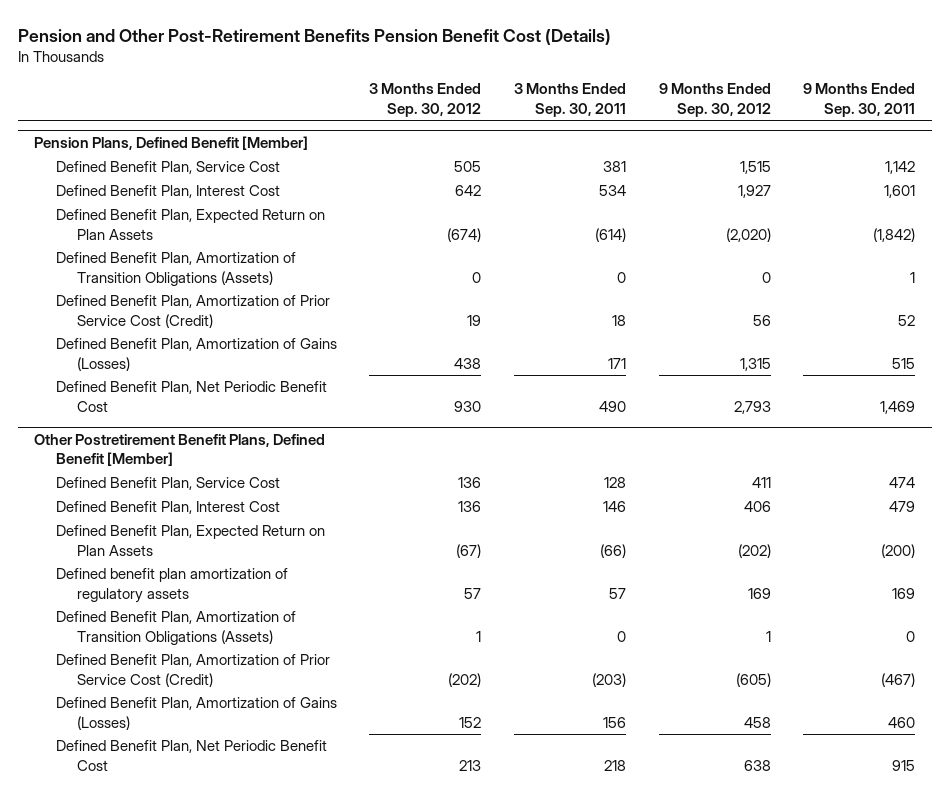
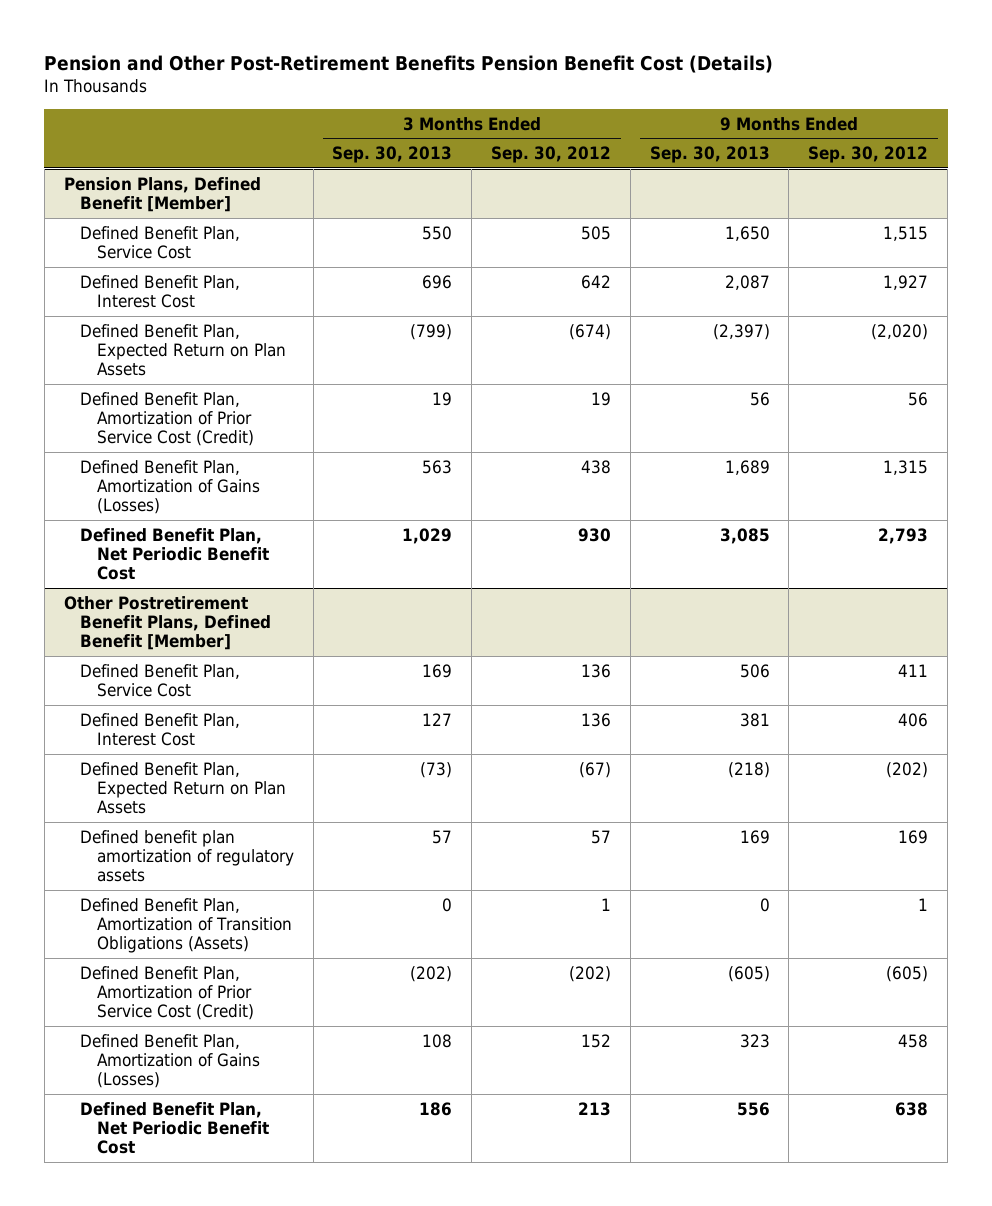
- | 3 Months Ended Sep. 30, 2012 | 3 Months Ended Sep. 30, 2011 | 9 Months Ended Sep. 30, 2012 | 9 Months Ended Sep. 30, 2011
+ | 3 Months Ended Sep. 30, 2013 | 3 Months Ended Sep. 30, 2012 | 9 Months Ended Sep. 30, 2013 | 9 Months Ended Sep. 30, 2012
@ Pension Plans, Defined Benefit [Member]
- Defined Benefit Plan, Amortization of Transition Obligations (Assets) | 0 | 0 | 0 | 1

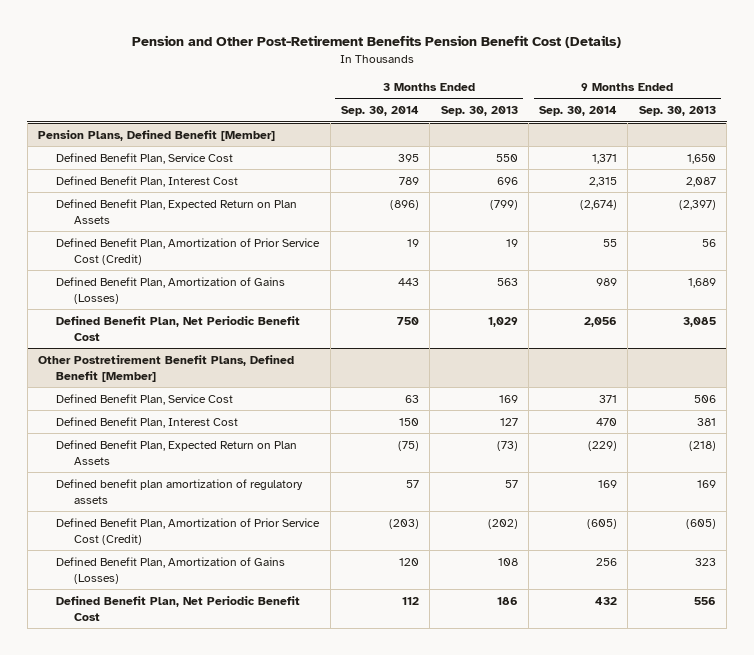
- | 3 Months Ended Sep. 30, 2013 | 3 Months Ended Sep. 30, 2012 | 9 Months Ended Sep. 30, 2013 | 9 Months Ended Sep. 30, 2012
+ | 3 Months Ended Sep. 30, 2014 | 3 Months Ended Sep. 30, 2013 | 9 Months Ended Sep. 30, 2014 | 9 Months Ended Sep. 30, 2013
@ Other Postretirement Benefit Plans, Defined Benefit [Member]
- Defined Benefit Plan, Amortization of Transition Obligations (Assets) | 0 | 1 | 0 | 1

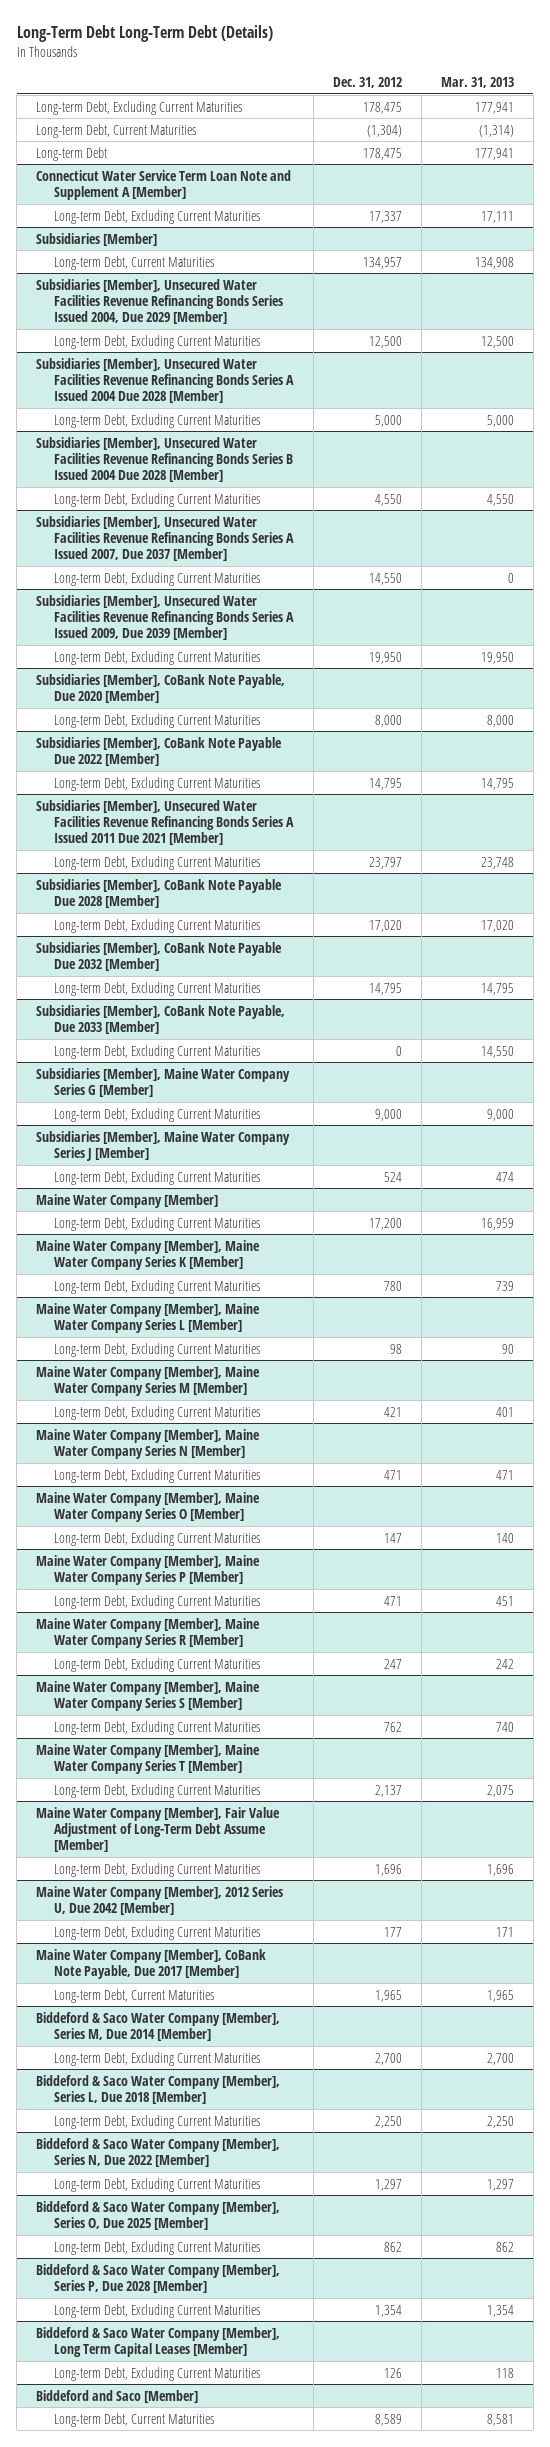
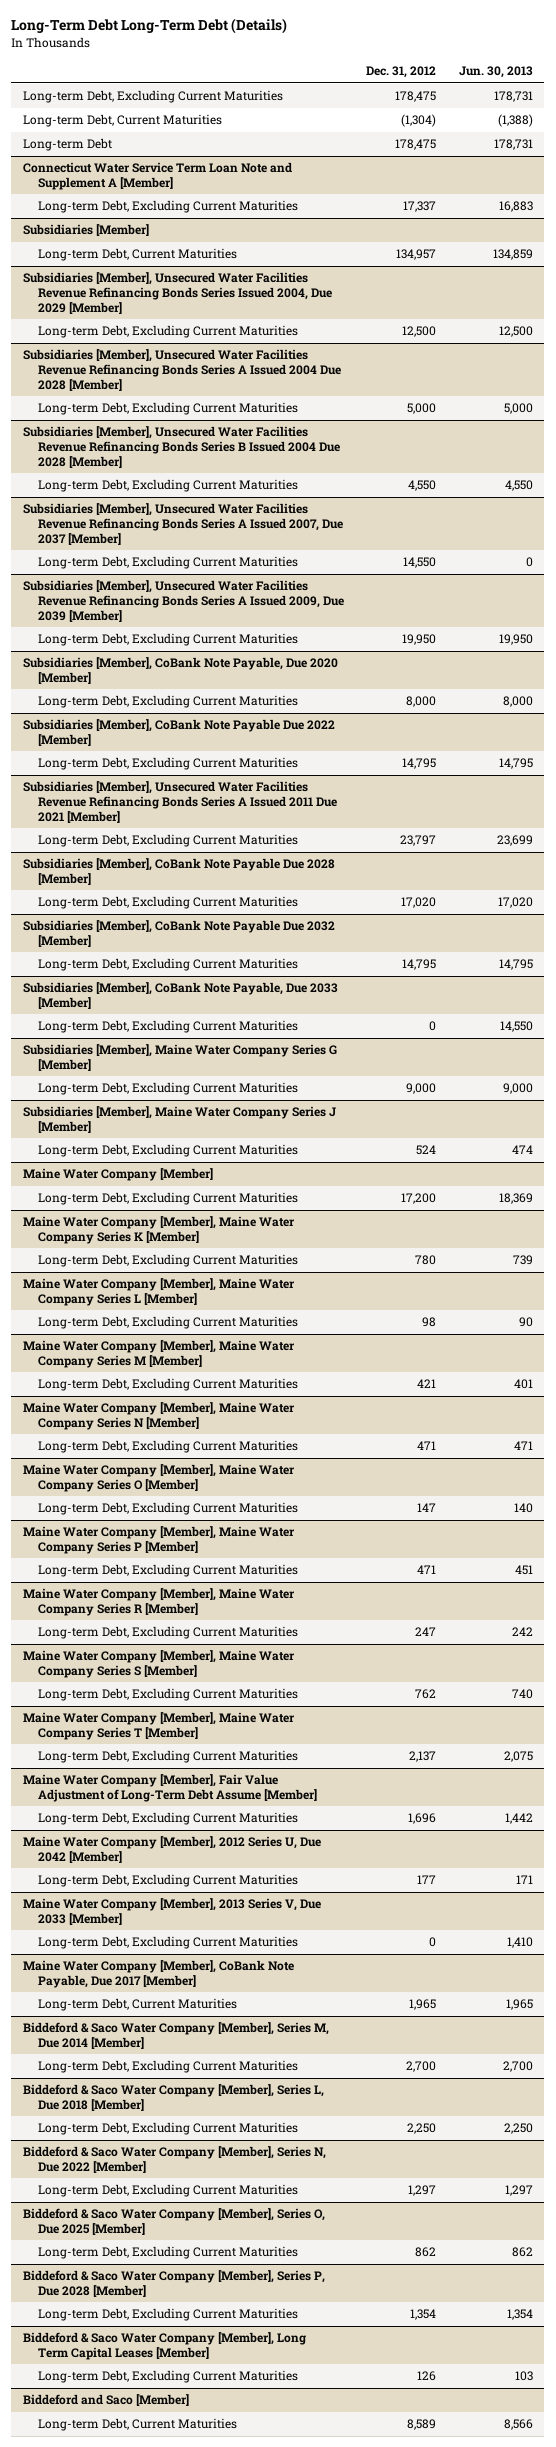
- | Dec. 31, 2012 | Mar. 31, 2013
+ | Dec. 31, 2012 | Jun. 30, 2013
+ Maine Water Company [Member], 2013 Series V, Due 2033 [Member]
+ Long-term Debt, Excluding Current Maturities | 0 | 1,410

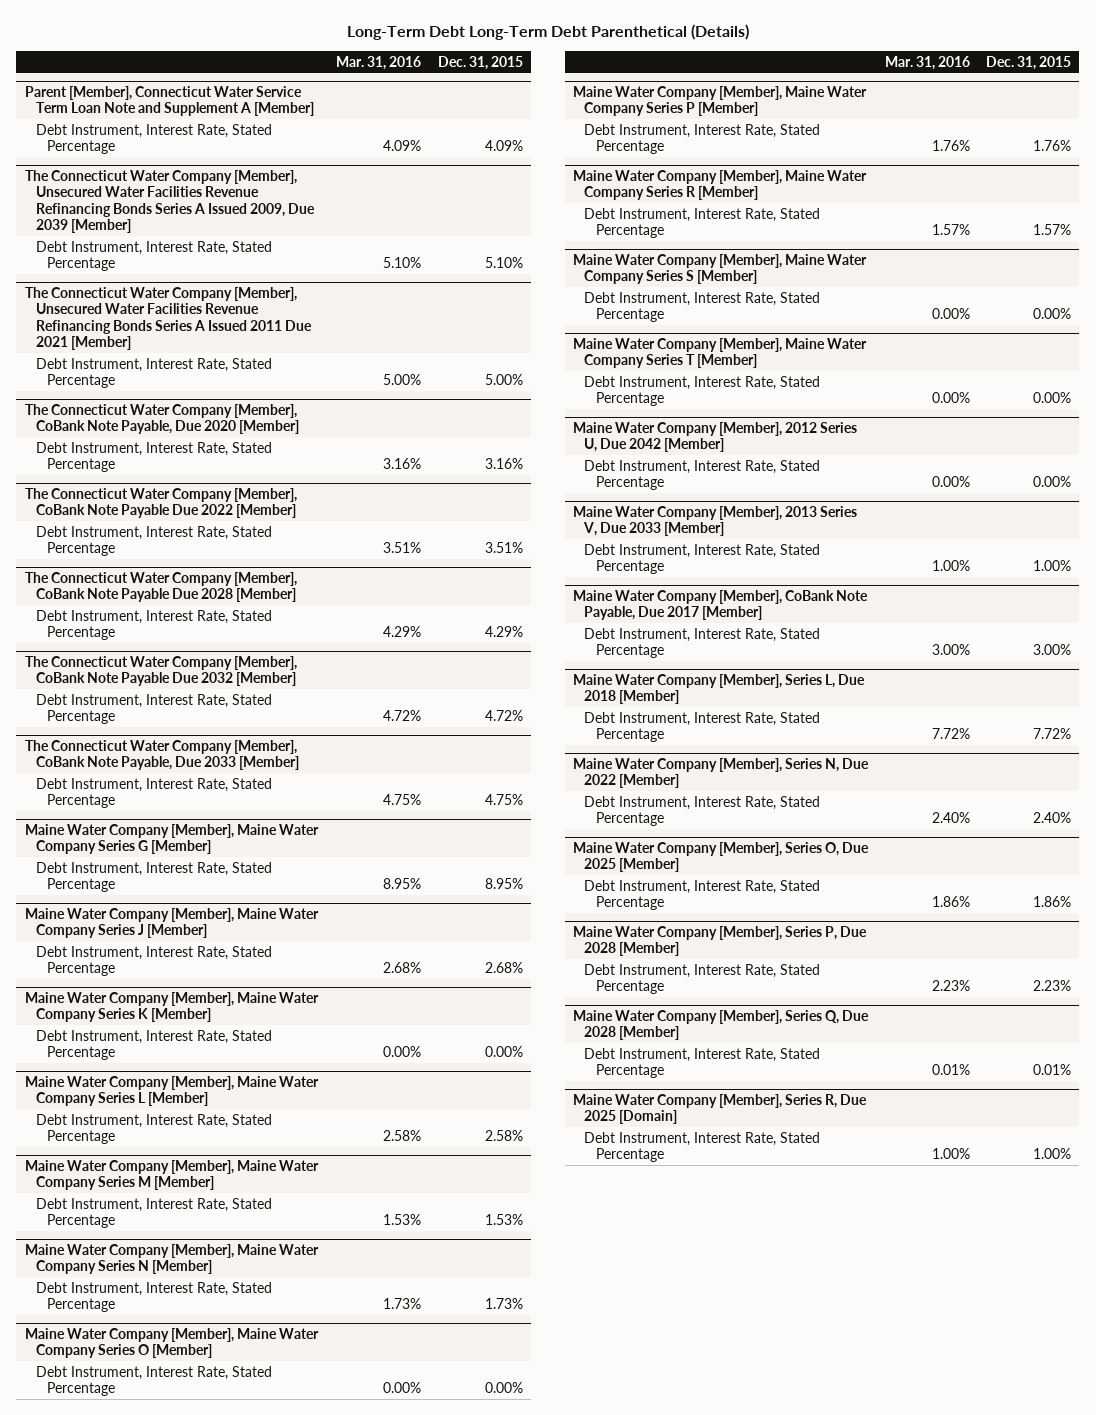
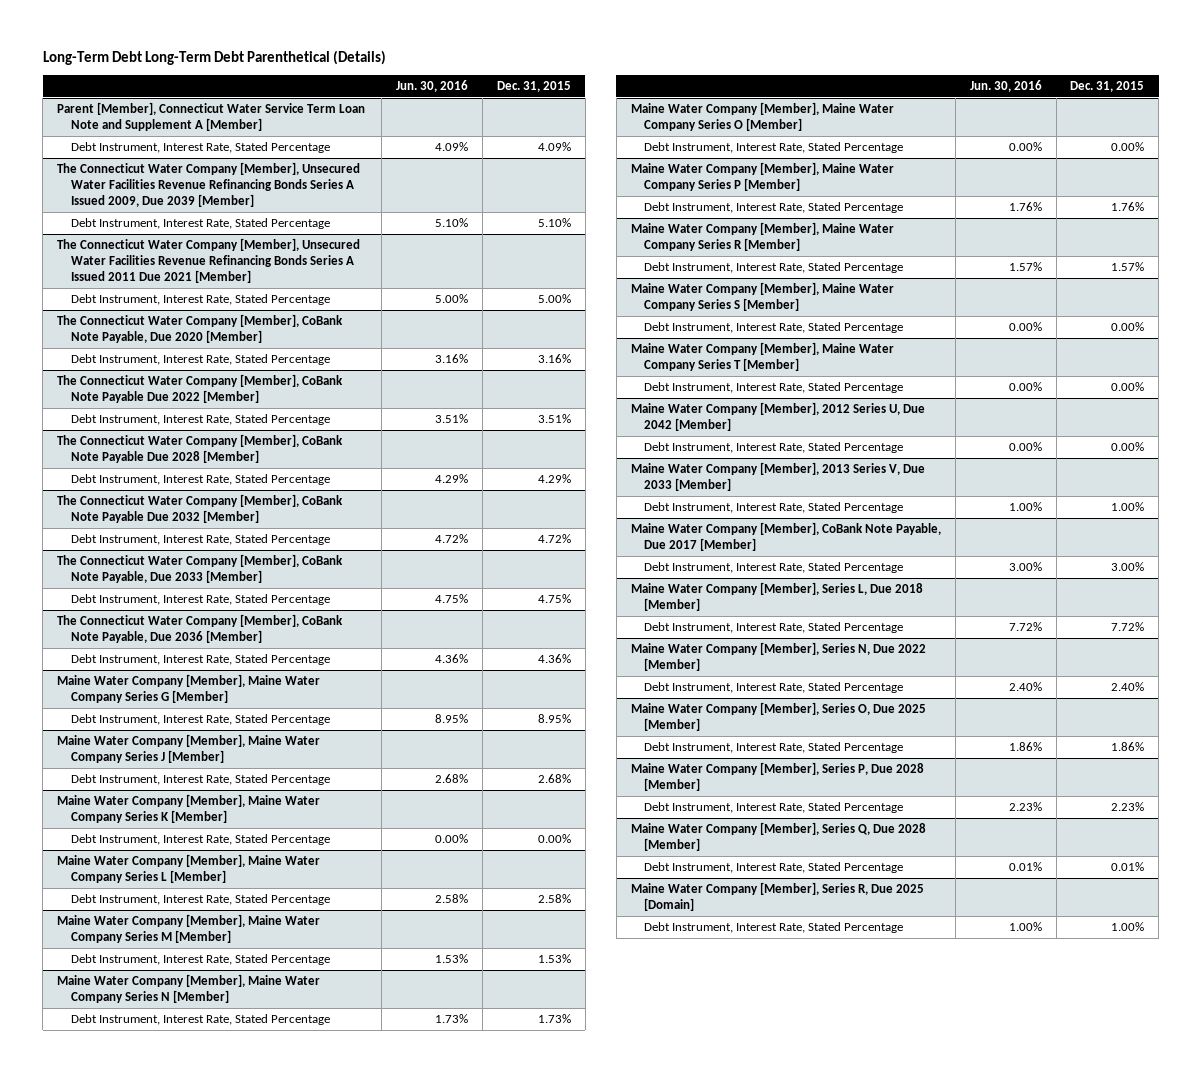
- | Mar. 31, 2016 | Dec. 31, 2015
+ | Jun. 30, 2016 | Dec. 31, 2015
+ The Connecticut Water Company [Member], CoBank Note Payable, Due 2036 [Member]
+ Debt Instrument, Interest Rate, Stated Percentage | 4.36% | 4.36%

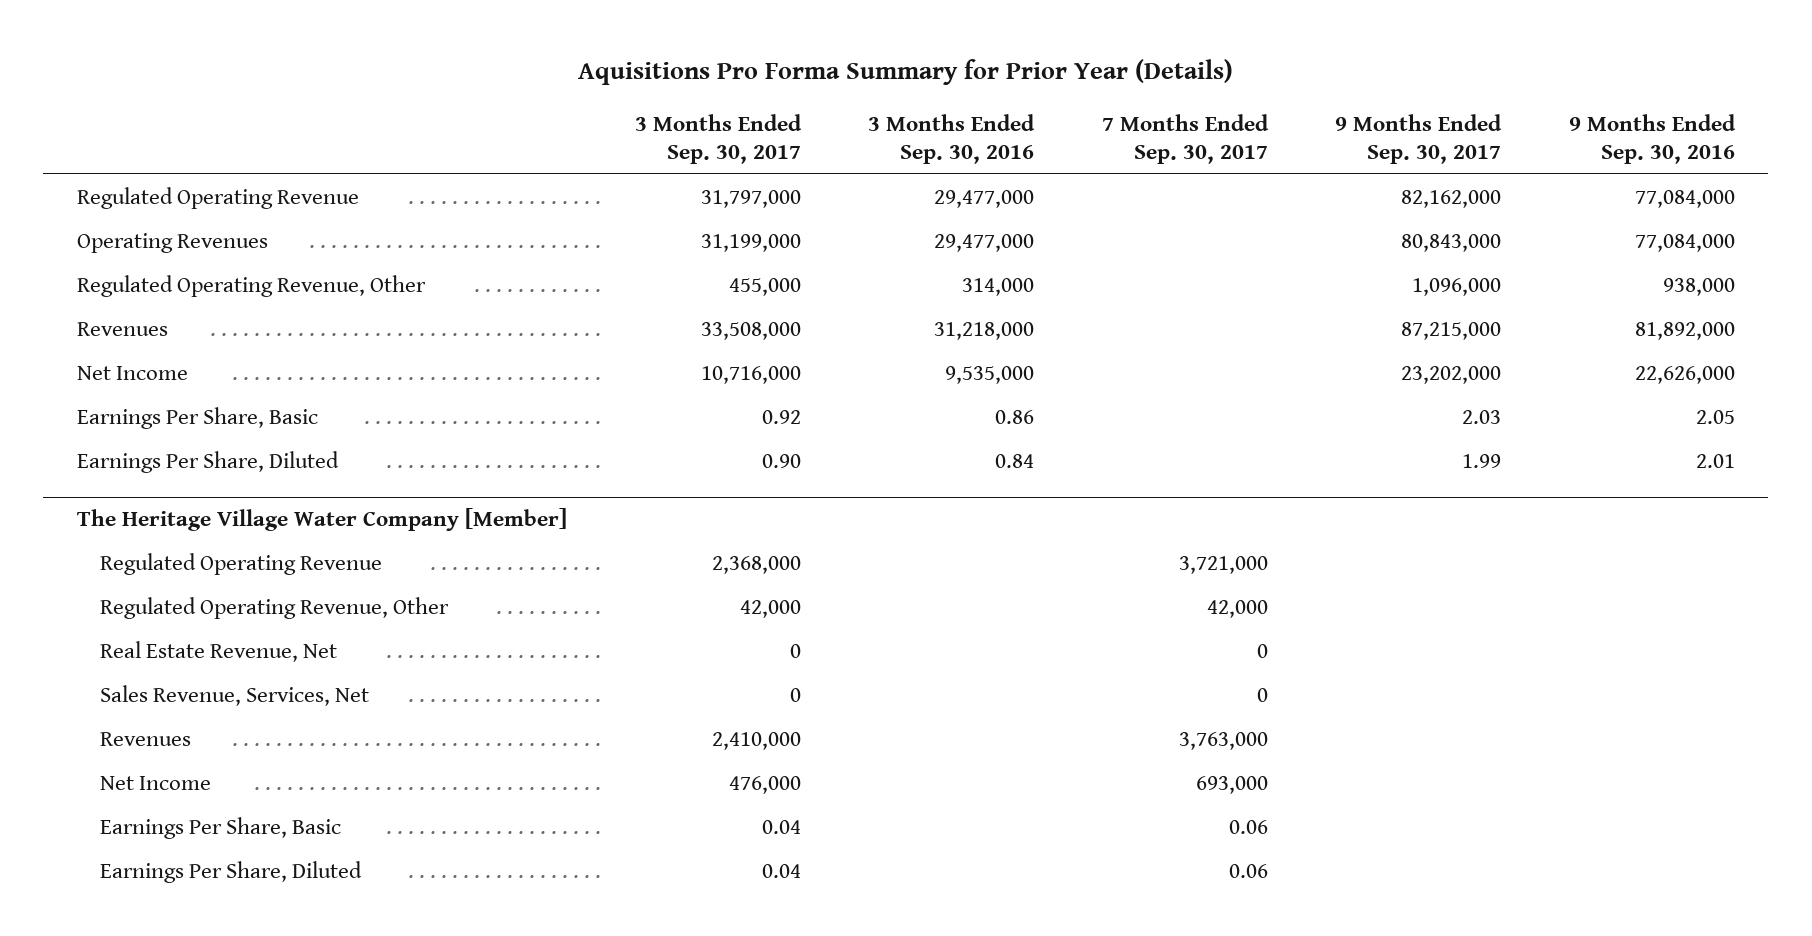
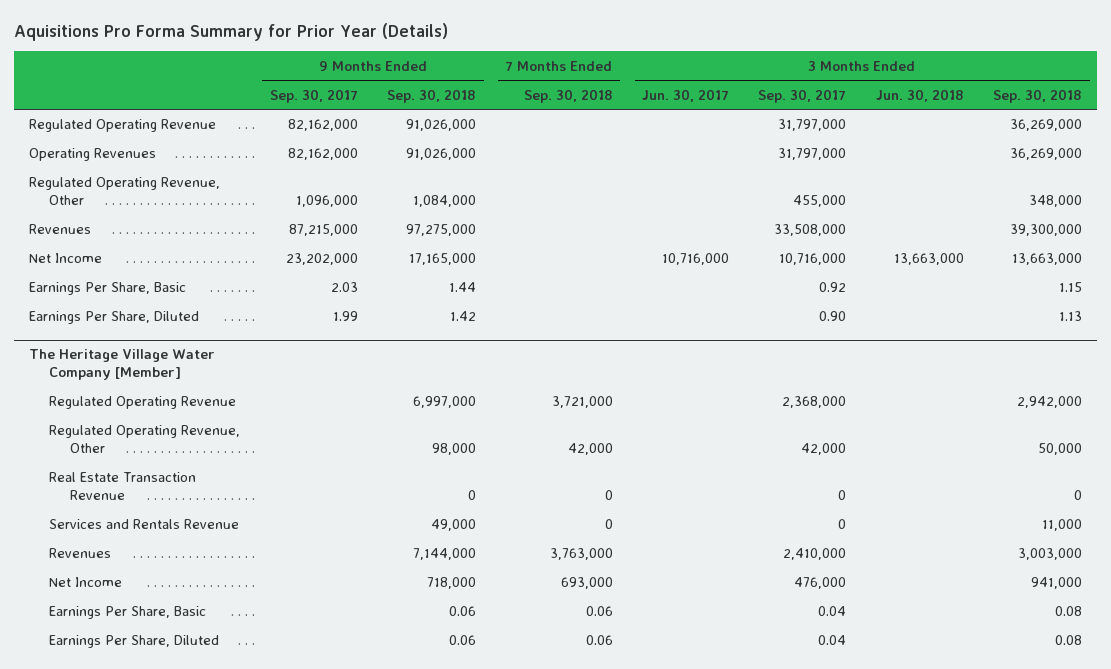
- | 3 Months Ended Sep. 30, 2017 | 3 Months Ended Sep. 30, 2016 | 7 Months Ended Sep. 30, 2017 | 9 Months Ended Sep. 30, 2017 | 9 Months Ended Sep. 30, 2016
+ | 9 Months Ended Sep. 30, 2017 | 9 Months Ended Sep. 30, 2018 | 7 Months Ended Sep. 30, 2018 | 3 Months Ended Jun. 30, 2017 | 3 Months Ended Sep. 30, 2017 | 3 Months Ended Jun. 30, 2018 | 3 Months Ended Sep. 30, 2018
- Operating Revenues | 31,199,000 | 29,477,000 | | 80,843,000 | 77,084,000
+ Operating Revenues | 82,162,000 | 91,026,000 | | | 31,797,000 | | 36,269,000
@ The Heritage Village Water Company [Member]
- Real Estate Revenue, Net | 0 | | 0 | |
- Sales Revenue, Services, Net | 0 | | 0 | |
+ Real Estate Transaction Revenue | | 0 | 0 | | 0 | | 0
+ Services and Rentals Revenue | | 49,000 | 0 | | 0 | | 11,000

